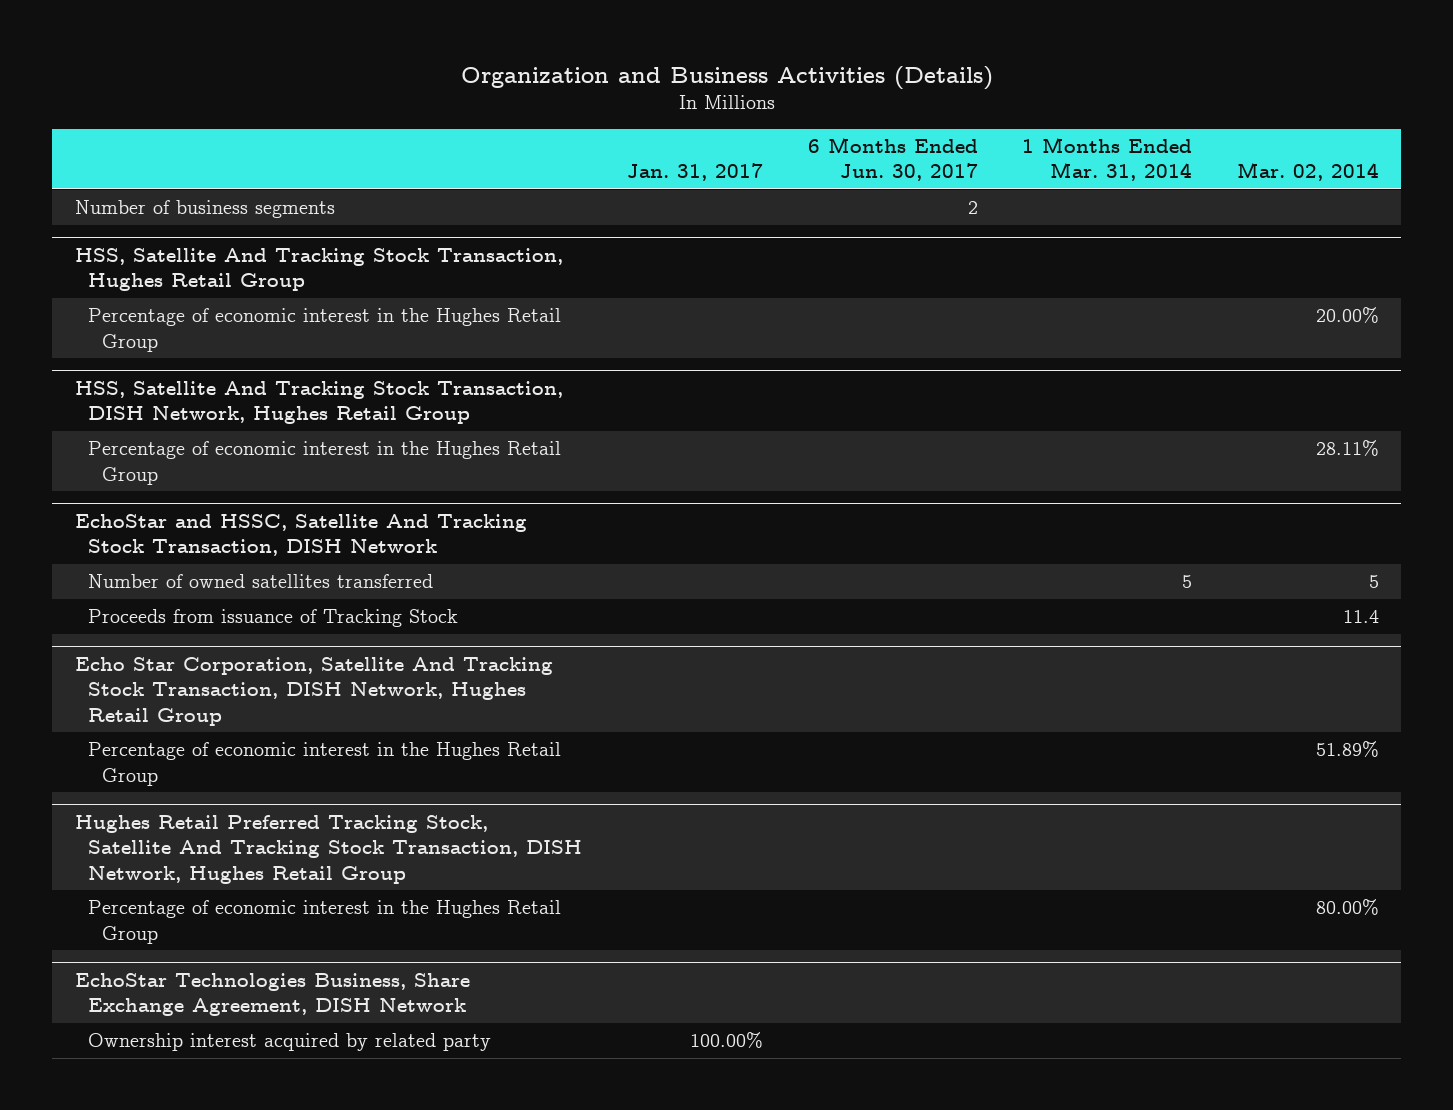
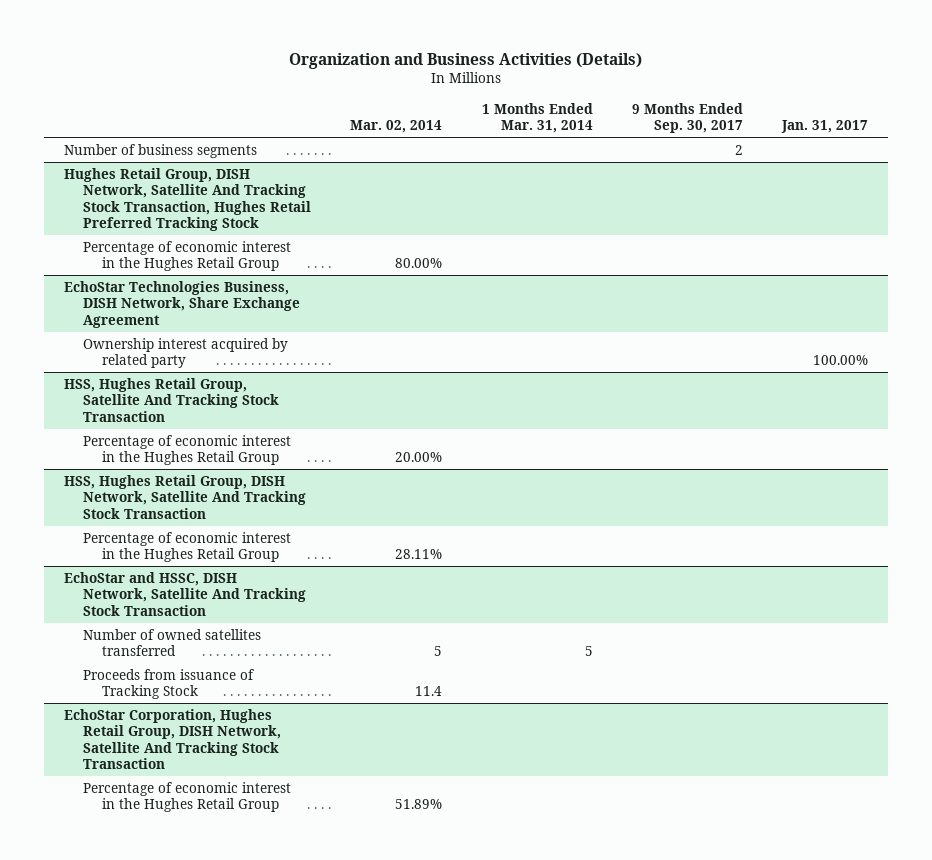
- | Jan. 31, 2017 | 6 Months Ended Jun. 30, 2017 | 1 Months Ended Mar. 31, 2014 | Mar. 02, 2014
+ | Mar. 02, 2014 | 1 Months Ended Mar. 31, 2014 | 9 Months Ended Sep. 30, 2017 | Jan. 31, 2017
- HSS, Satellite And Tracking Stock Transaction, Hughes Retail Group
+ Hughes Retail Group, DISH Network, Satellite And Tracking Stock Transaction, Hughes Retail Preferred Tracking Stock
+ Percentage of economic interest in the Hughes Retail Group | 80.00% | | |
+ EchoStar Technologies Business, DISH Network, Share Exchange Agreement
+ Ownership interest acquired by related party | | | | 100.00%
+ HSS, Hughes Retail Group, Satellite And Tracking Stock Transaction
- HSS, Satellite And Tracking Stock Transaction, DISH Network, Hughes Retail Group
+ HSS, Hughes Retail Group, DISH Network, Satellite And Tracking Stock Transaction
- EchoStar and HSSC, Satellite And Tracking Stock Transaction, DISH Network
+ EchoStar and HSSC, DISH Network, Satellite And Tracking Stock Transaction
- Echo Star Corporation, Satellite And Tracking Stock Transaction, DISH Network, Hughes Retail Group
+ EchoStar Corporation, Hughes Retail Group, DISH Network, Satellite And Tracking Stock Transaction
- Hughes Retail Preferred Tracking Stock, Satellite And Tracking Stock Transaction, DISH Network, Hughes Retail Group
- Percentage of economic interest in the Hughes Retail Group | | | | 80.00%
- EchoStar Technologies Business, Share Exchange Agreement, DISH Network
- Ownership interest acquired by related party | 100.00% | | |

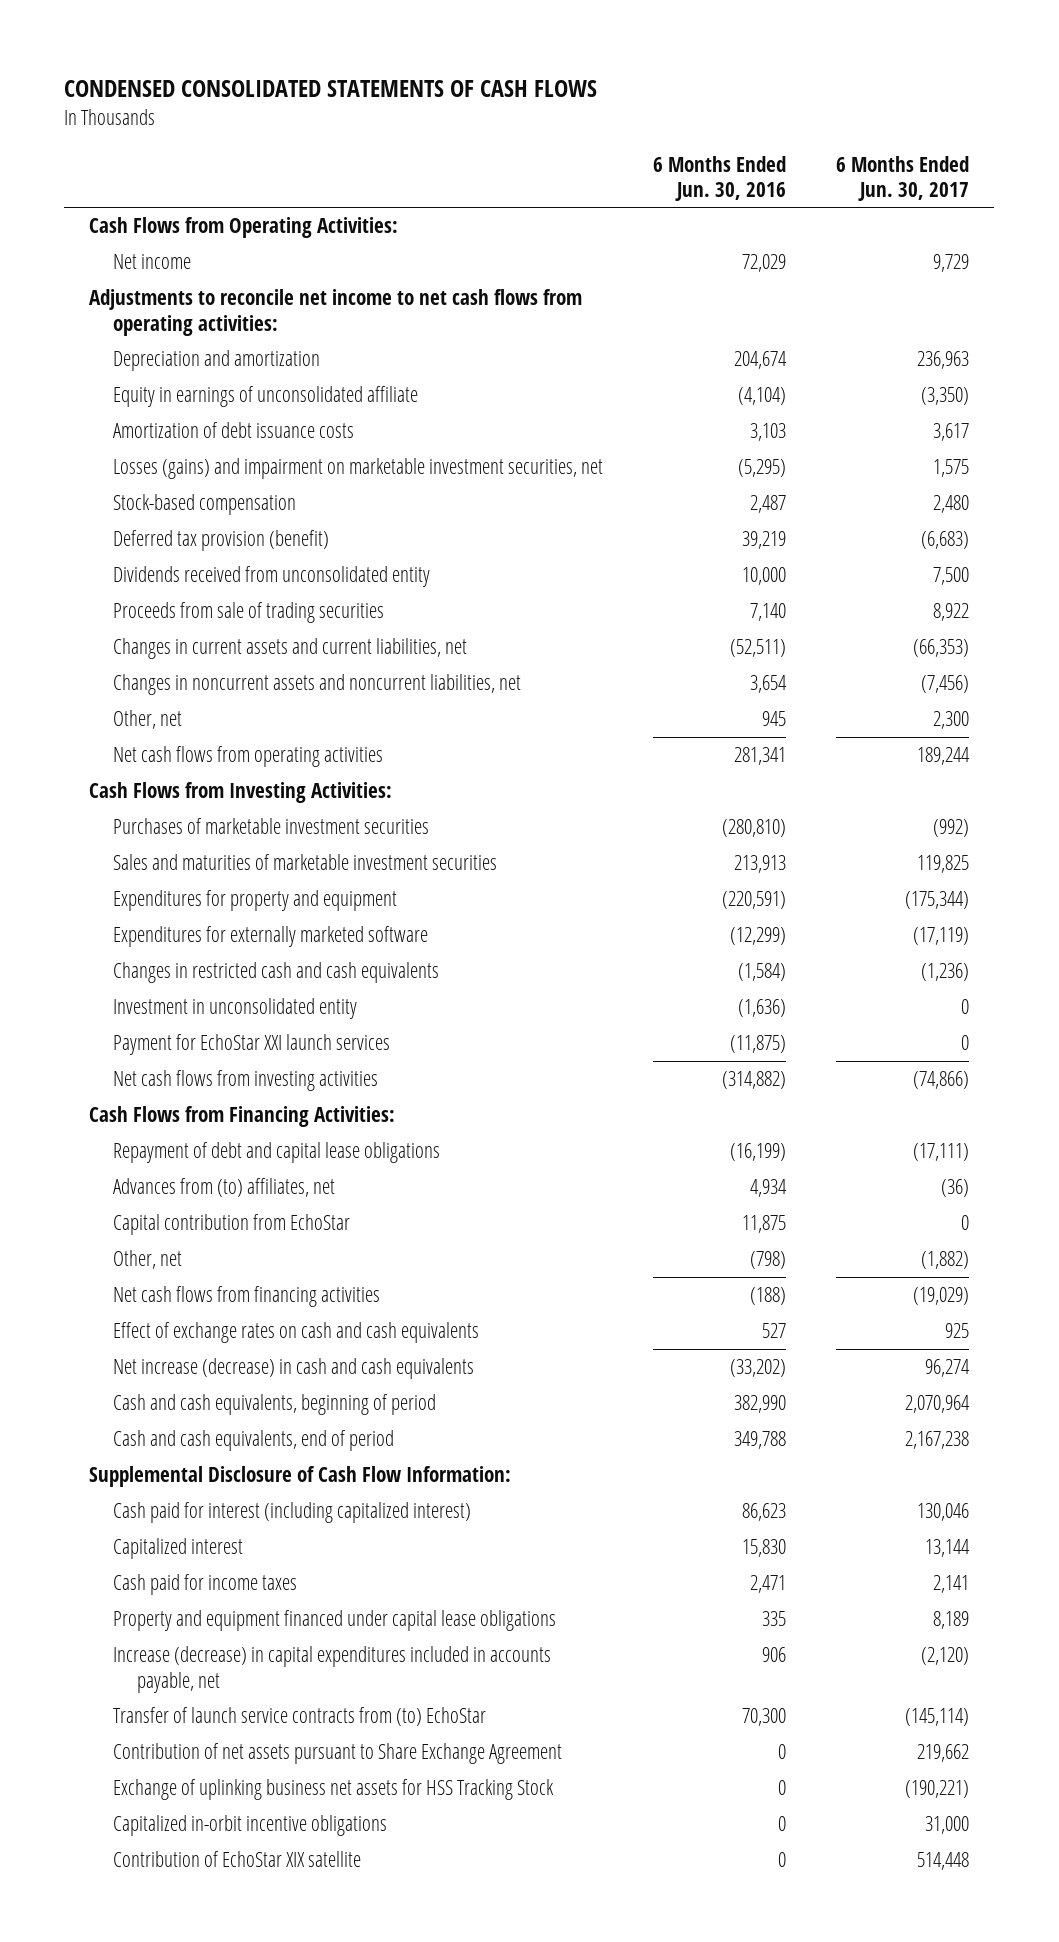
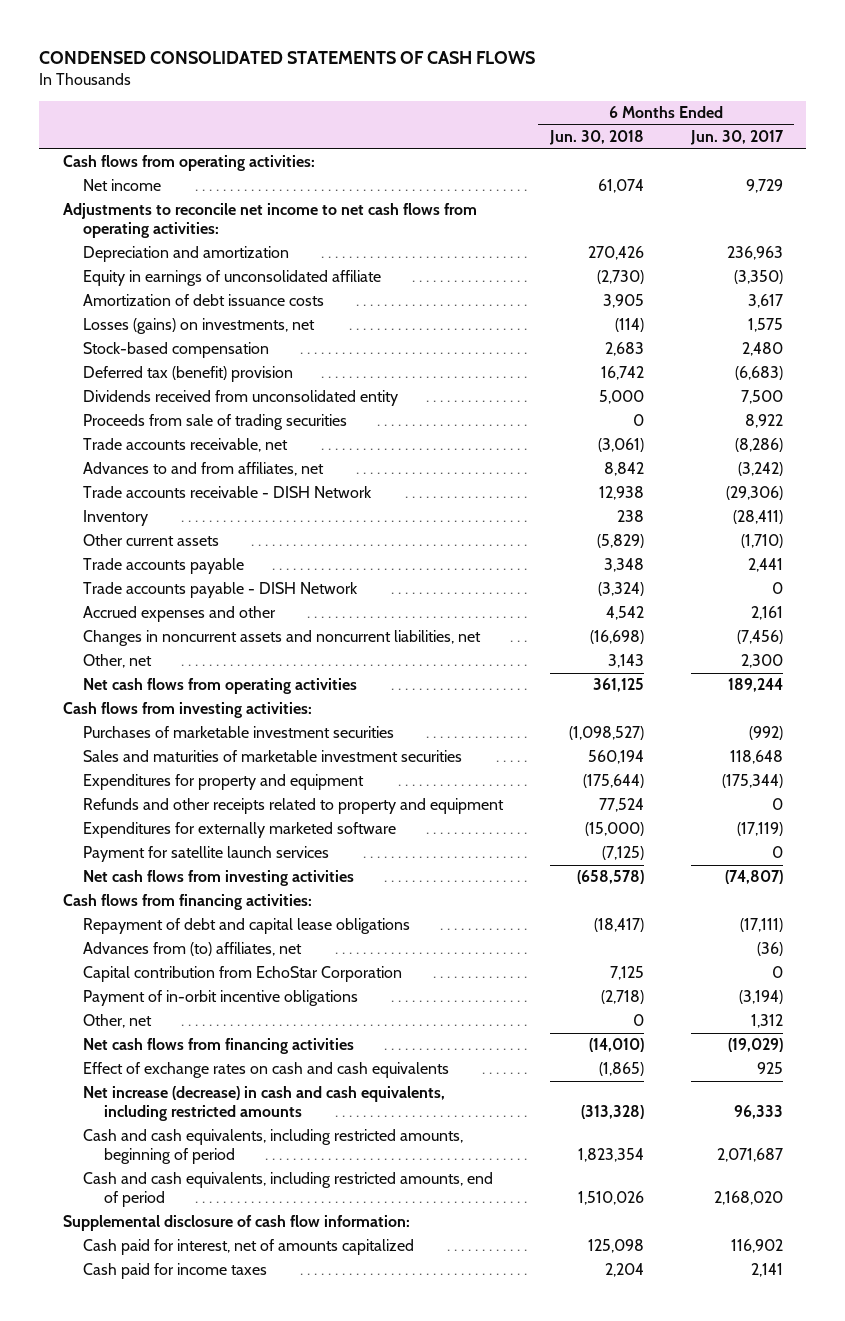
- | 6 Months Ended Jun. 30, 2016 | 6 Months Ended Jun. 30, 2017
+ | 6 Months Ended Jun. 30, 2018 | 6 Months Ended Jun. 30, 2017
- Cash Flows from Operating Activities:
+ Cash flows from operating activities:
- Losses (gains) and impairment on marketable investment securities, net | (5,295) | 1,575
+ Losses (gains) on investments, net | (114) | 1,575
- Deferred tax provision (benefit) | 39,219 | (6,683)
+ Deferred tax (benefit) provision | 16,742 | (6,683)
- Changes in current assets and current liabilities, net | (52,511) | (66,353)
+ Trade accounts receivable, net | (3,061) | (8,286)
+ Advances to and from affiliates, net | 8,842 | (3,242)
+ Trade accounts receivable - DISH Network | 12,938 | (29,306)
+ Inventory | 238 | (28,411)
+ Other current assets | (5,829) | (1,710)
+ Trade accounts payable | 3,348 | 2,441
+ Trade accounts payable - DISH Network | (3,324) | 0
+ Accrued expenses and other | 4,542 | 2,161
- Cash Flows from Investing Activities:
+ Cash flows from investing activities:
- Sales and maturities of marketable investment securities | 213,913 | 119,825
+ Sales and maturities of marketable investment securities | 560,194 | 118,648
+ Refunds and other receipts related to property and equipment | 77,524 | 0
- Changes in restricted cash and cash equivalents | (1,584) | (1,236)
- Investment in unconsolidated entity | (1,636) | 0
- Payment for EchoStar XXI launch services | (11,875) | 0
- Net cash flows from investing activities | (314,882) | (74,866)
- Cash Flows from Financing Activities:
+ Payment for satellite launch services | (7,125) | 0
+ Net cash flows from investing activities | (658,578) | (74,807)
+ Cash flows from financing activities:
- Capital contribution from EchoStar | 11,875 | 0
- Other, net | (798) | (1,882)
+ Capital contribution from EchoStar Corporation | 7,125 | 0
+ Payment of in-orbit incentive obligations | (2,718) | (3,194)
+ Other, net | 0 | 1,312
- Net increase (decrease) in cash and cash equivalents | (33,202) | 96,274
- Cash and cash equivalents, beginning of period | 382,990 | 2,070,964
- Cash and cash equivalents, end of period | 349,788 | 2,167,238
- Supplemental Disclosure of Cash Flow Information:
- Cash paid for interest (including capitalized interest) | 86,623 | 130,046
- Capitalized interest | 15,830 | 13,144
+ Net increase (decrease) in cash and cash equivalents, including restricted amounts | (313,328) | 96,333
+ Cash and cash equivalents, including restricted amounts, beginning of period | 1,823,354 | 2,071,687
+ Cash and cash equivalents, including restricted amounts, end of period | 1,510,026 | 2,168,020
+ Supplemental disclosure of cash flow information:
+ Cash paid for interest, net of amounts capitalized | 125,098 | 116,902
- Property and equipment financed under capital lease obligations | 335 | 8,189
- Increase (decrease) in capital expenditures included in accounts payable, net | 906 | (2,120)
- Transfer of launch service contracts from (to) EchoStar | 70,300 | (145,114)
- Contribution of net assets pursuant to Share Exchange Agreement | 0 | 219,662
- Exchange of uplinking business net assets for HSS Tracking Stock | 0 | (190,221)
- Capitalized in-orbit incentive obligations | 0 | 31,000
- Contribution of EchoStar XIX satellite | 0 | 514,448

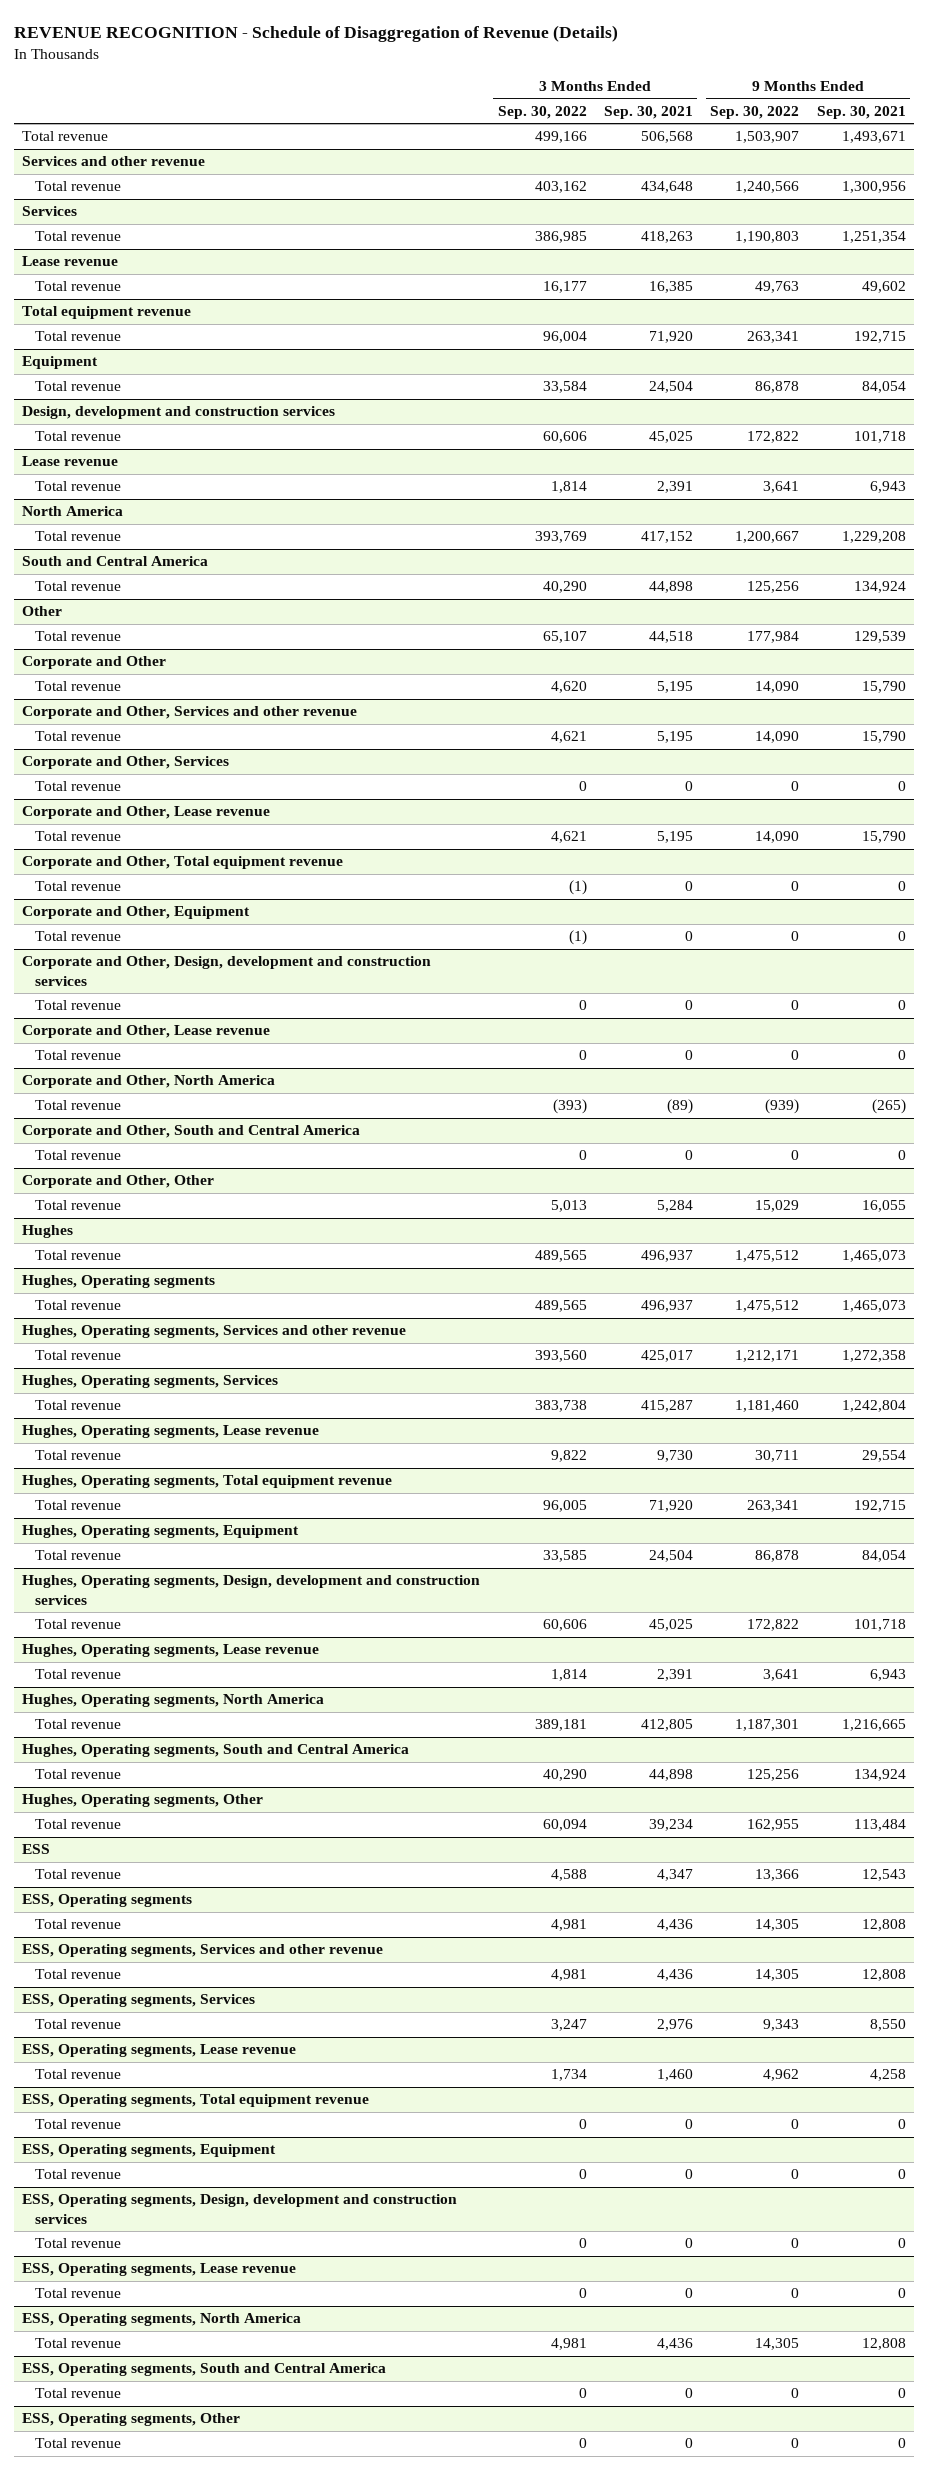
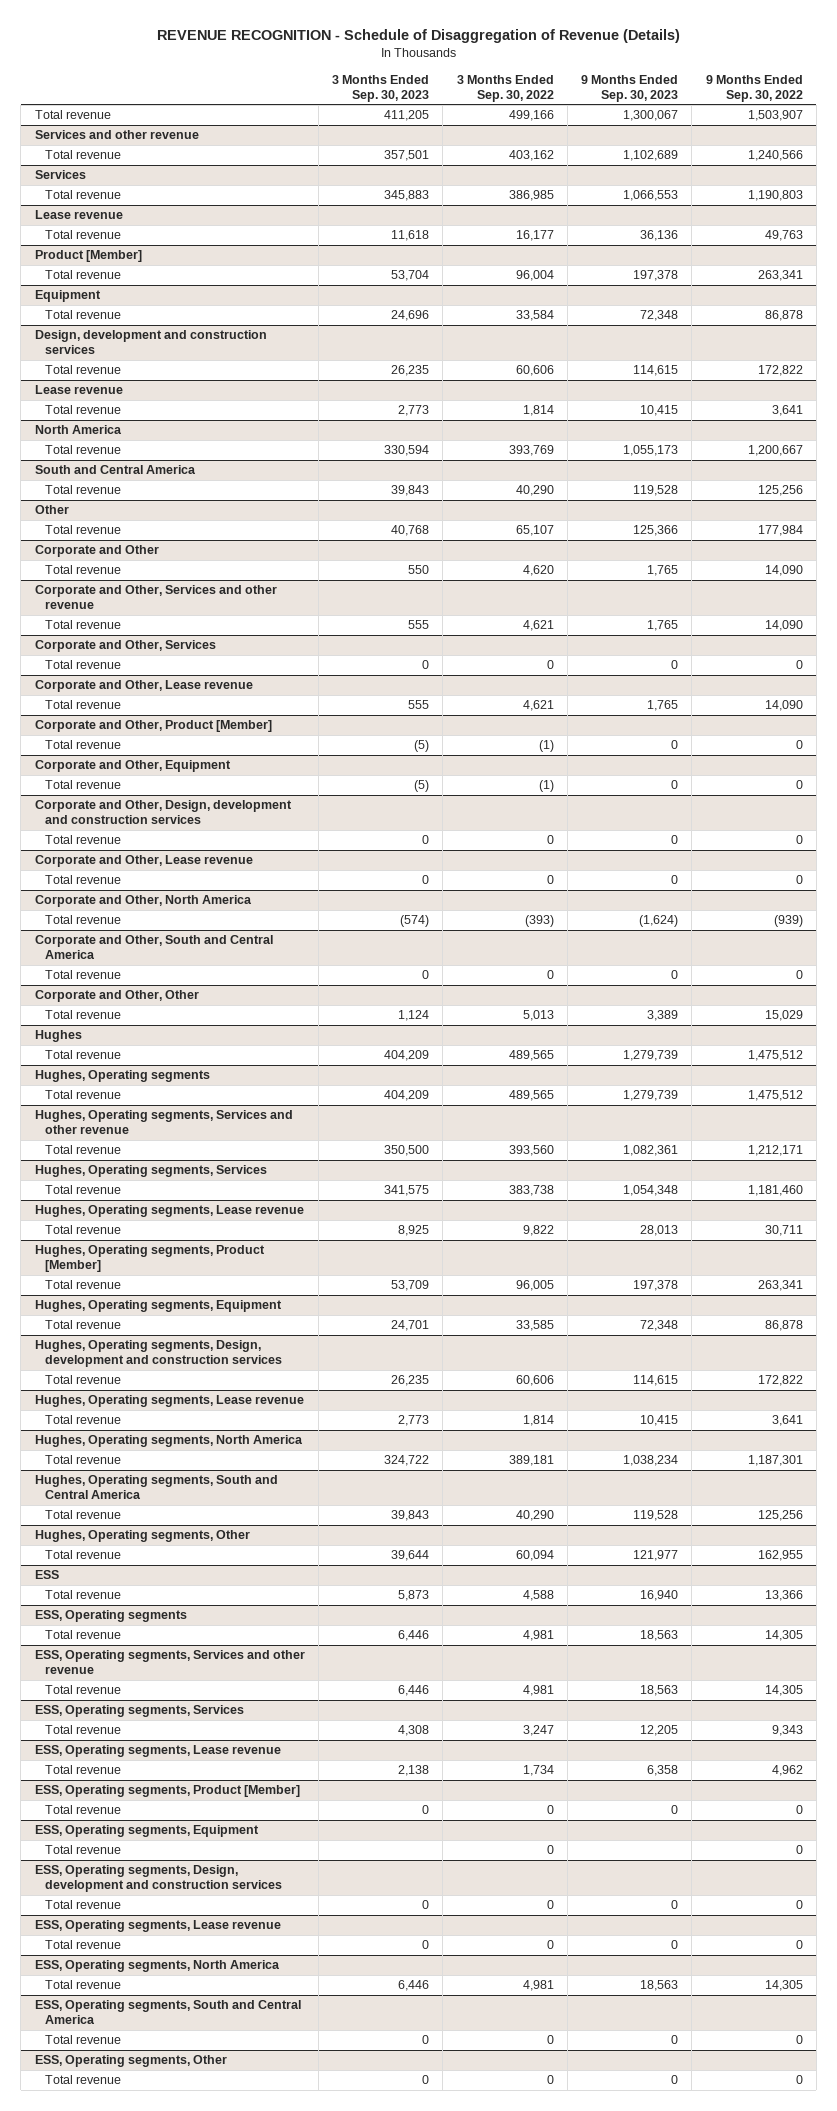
- | 3 Months Ended Sep. 30, 2022 | 3 Months Ended Sep. 30, 2021 | 9 Months Ended Sep. 30, 2022 | 9 Months Ended Sep. 30, 2021
+ | 3 Months Ended Sep. 30, 2023 | 3 Months Ended Sep. 30, 2022 | 9 Months Ended Sep. 30, 2023 | 9 Months Ended Sep. 30, 2022
- Total equipment revenue
+ Product [Member]
- Corporate and Other, Total equipment revenue
+ Corporate and Other, Product [Member]
- Hughes, Operating segments, Total equipment revenue
+ Hughes, Operating segments, Product [Member]
- ESS, Operating segments, Total equipment revenue
+ ESS, Operating segments, Product [Member]

